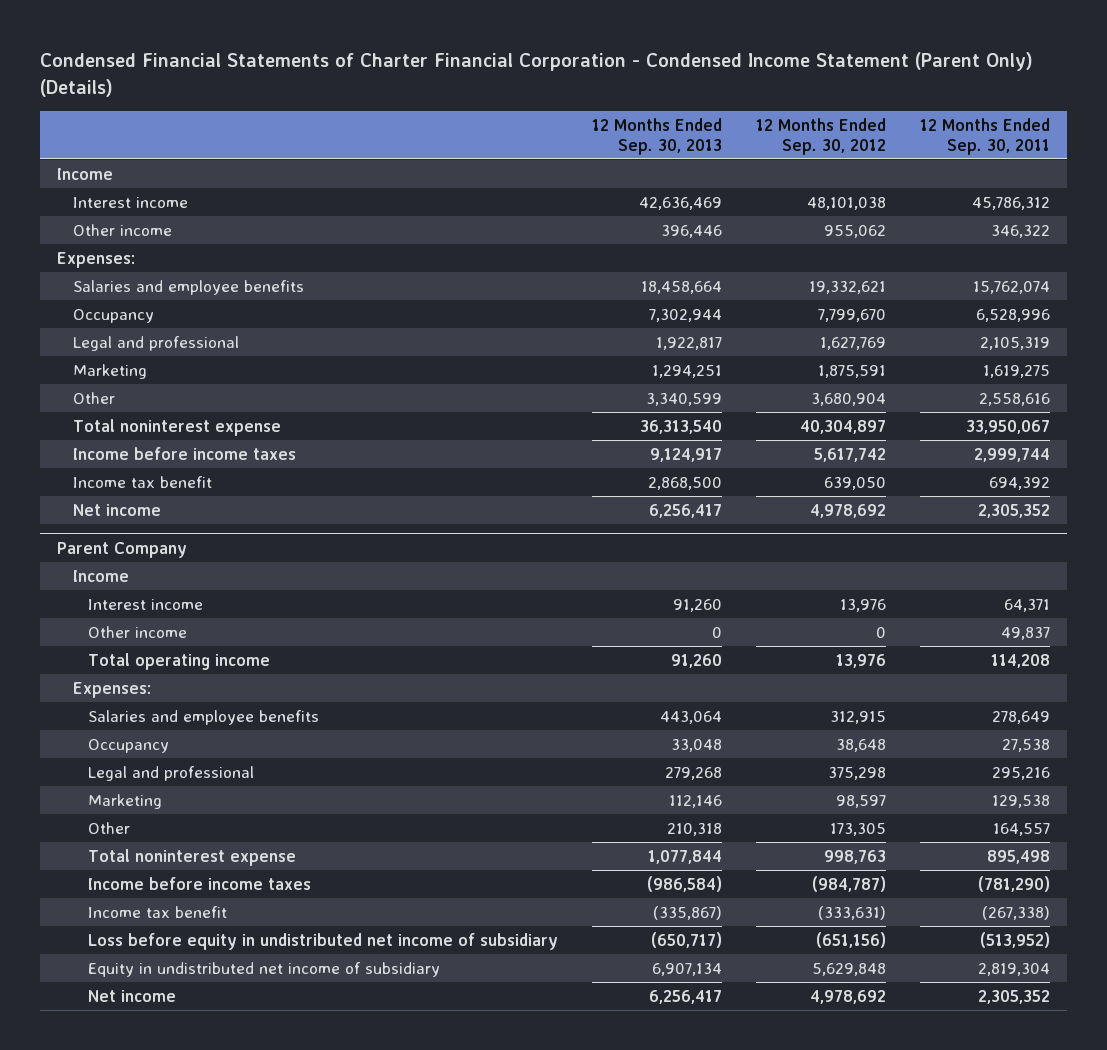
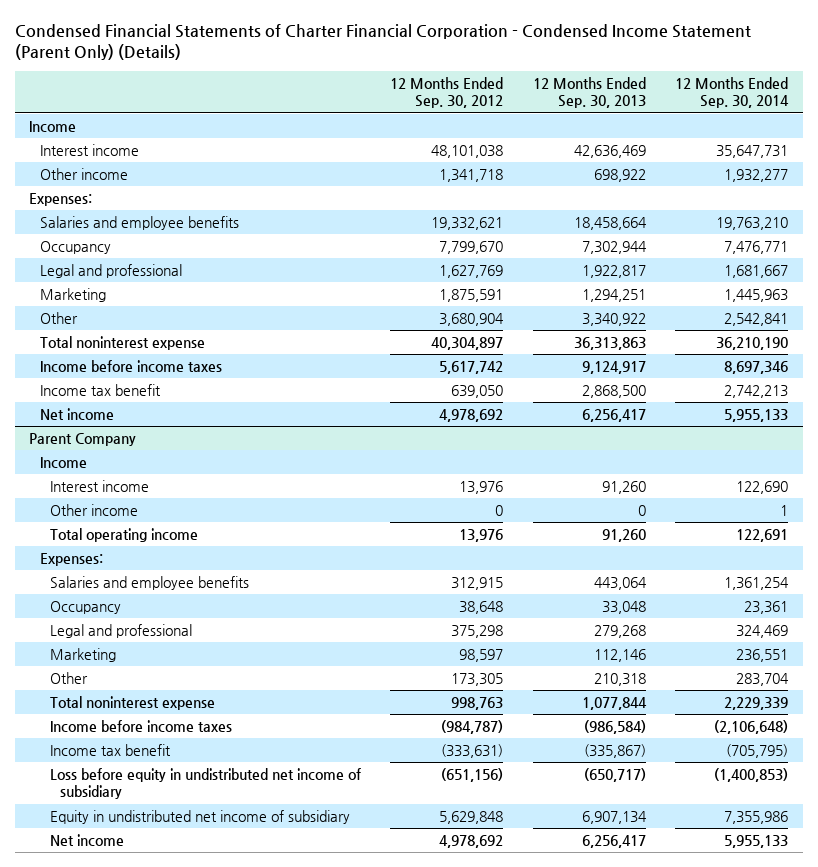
- | 12 Months Ended Sep. 30, 2013 | 12 Months Ended Sep. 30, 2012 | 12 Months Ended Sep. 30, 2011
+ | 12 Months Ended Sep. 30, 2012 | 12 Months Ended Sep. 30, 2013 | 12 Months Ended Sep. 30, 2014
- Other income | 396,446 | 955,062 | 346,322
+ Other income | 1,341,718 | 698,922 | 1,932,277
- Other | 3,340,599 | 3,680,904 | 2,558,616
- Total noninterest expense | 36,313,540 | 40,304,897 | 33,950,067
+ Other | 3,680,904 | 3,340,922 | 2,542,841
+ Total noninterest expense | 40,304,897 | 36,313,863 | 36,210,190

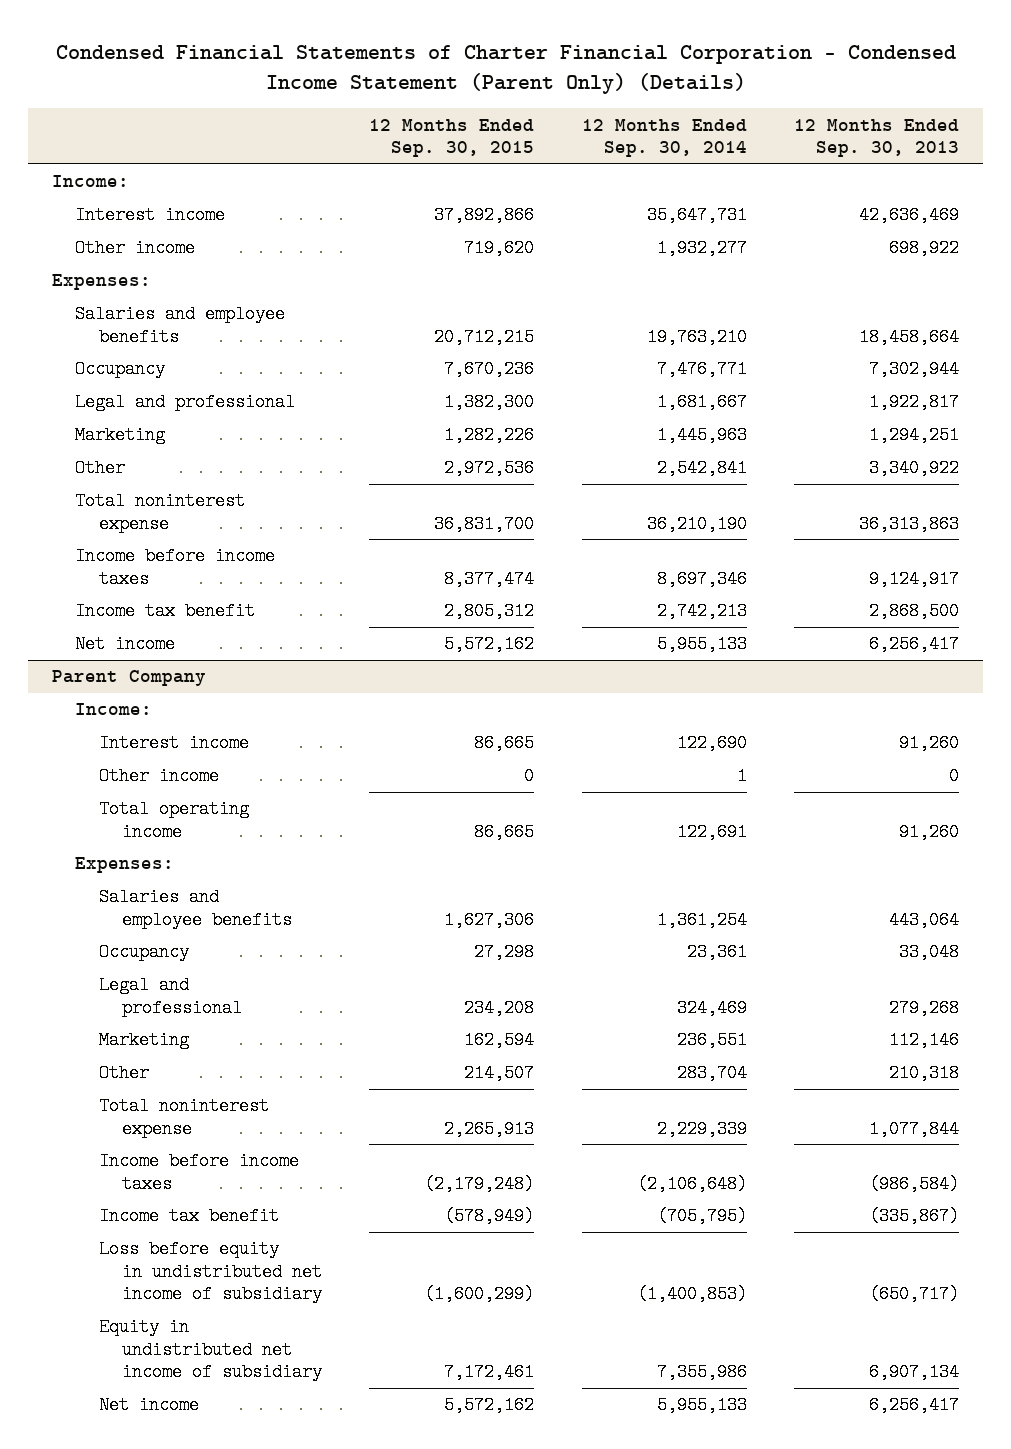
- | 12 Months Ended Sep. 30, 2012 | 12 Months Ended Sep. 30, 2013 | 12 Months Ended Sep. 30, 2014
+ | 12 Months Ended Sep. 30, 2015 | 12 Months Ended Sep. 30, 2014 | 12 Months Ended Sep. 30, 2013
- Income
+ Income:
@ Parent Company
- Income
+ Income:

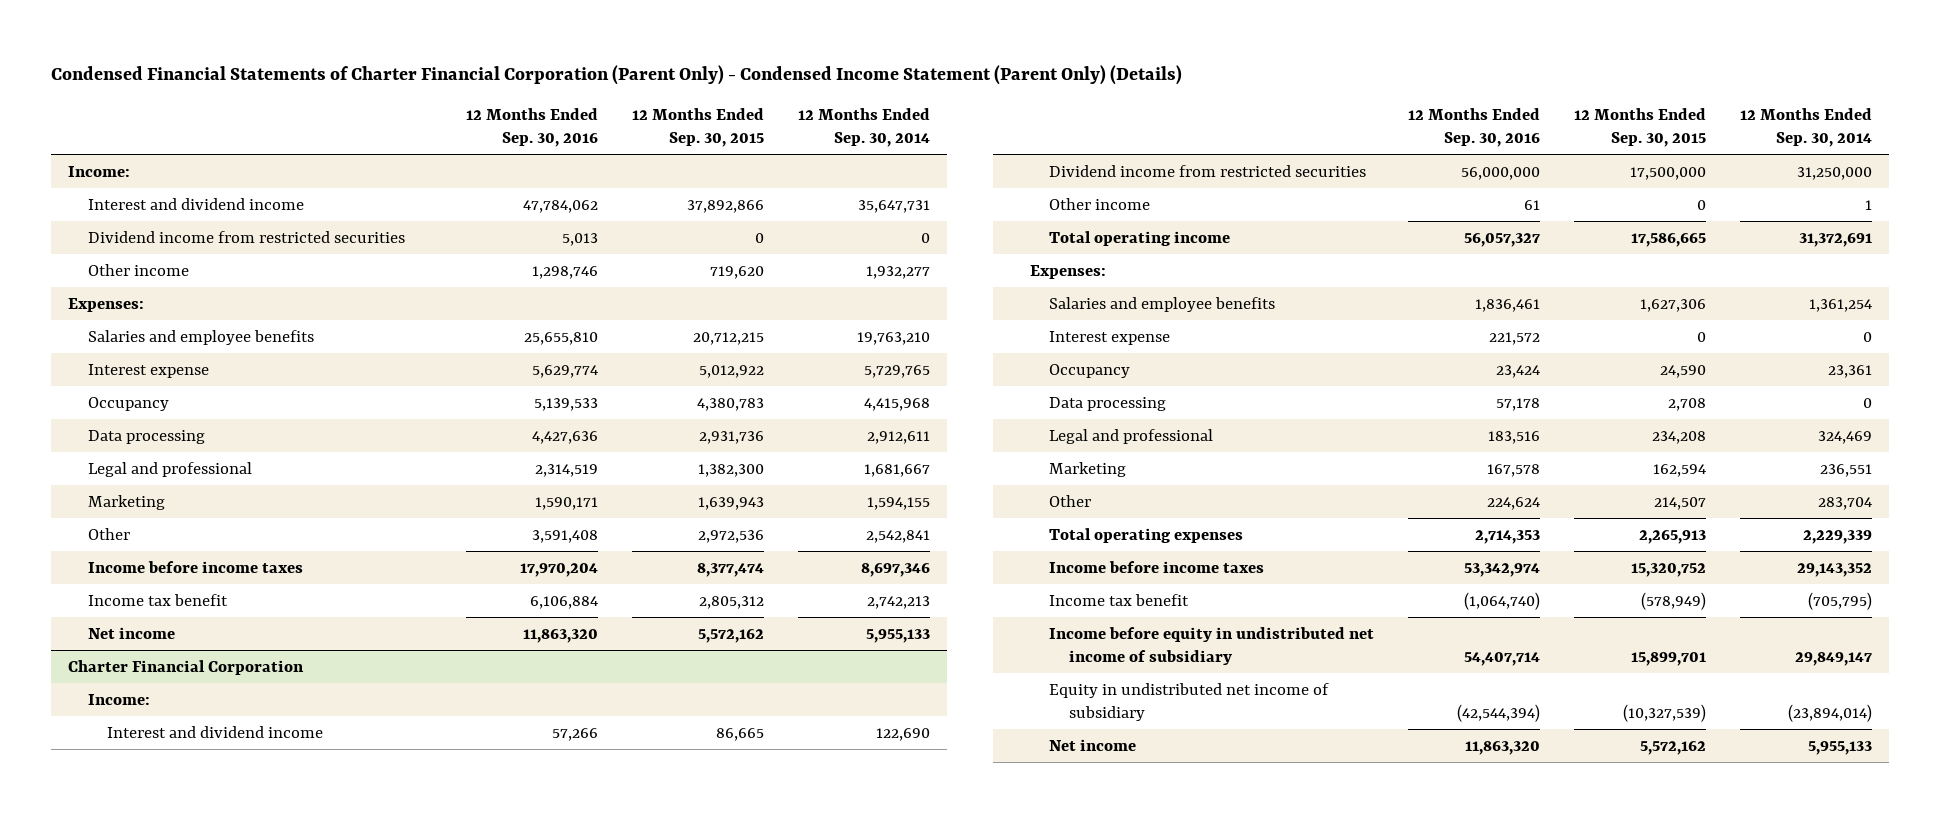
- Condensed Financial Statements of Charter Financial Corporation - Condensed Income Statement (Parent Only) (Details)
+ Condensed Financial Statements of Charter Financial Corporation (Parent Only) - Condensed Income Statement (Parent Only) (Details)
- | 12 Months Ended Sep. 30, 2015 | 12 Months Ended Sep. 30, 2014 | 12 Months Ended Sep. 30, 2013
+ | 12 Months Ended Sep. 30, 2016 | 12 Months Ended Sep. 30, 2015 | 12 Months Ended Sep. 30, 2014
- Interest income | 37,892,866 | 35,647,731 | 42,636,469
+ Interest and dividend income | 47,784,062 | 37,892,866 | 35,647,731
+ Dividend income from restricted securities | 5,013 | 0 | 0
- Occupancy | 7,670,236 | 7,476,771 | 7,302,944
+ Interest expense | 5,629,774 | 5,012,922 | 5,729,765
+ Occupancy | 5,139,533 | 4,380,783 | 4,415,968
+ Data processing | 4,427,636 | 2,931,736 | 2,912,611
- Marketing | 1,282,226 | 1,445,963 | 1,294,251
+ Marketing | 1,590,171 | 1,639,943 | 1,594,155
- Total noninterest expense | 36,831,700 | 36,210,190 | 36,313,863
- Parent Company
+ Charter Financial Corporation
- Interest income | 86,665 | 122,690 | 91,260
+ Interest and dividend income | 57,266 | 86,665 | 122,690
+ Dividend income from restricted securities | 56,000,000 | 17,500,000 | 31,250,000
- Total operating income | 86,665 | 122,691 | 91,260
+ Total operating income | 56,057,327 | 17,586,665 | 31,372,691
- Occupancy | 27,298 | 23,361 | 33,048
+ Interest expense | 221,572 | 0 | 0
+ Occupancy | 23,424 | 24,590 | 23,361
+ Data processing | 57,178 | 2,708 | 0
- Total noninterest expense | 2,265,913 | 2,229,339 | 1,077,844
- Income before income taxes | (2,179,248) | (2,106,648) | (986,584)
+ Total operating expenses | 2,714,353 | 2,265,913 | 2,229,339
+ Income before income taxes | 53,342,974 | 15,320,752 | 29,143,352
- Loss before equity in undistributed net income of subsidiary | (1,600,299) | (1,400,853) | (650,717)
- Equity in undistributed net income of subsidiary | 7,172,461 | 7,355,986 | 6,907,134
+ Income before equity in undistributed net income of subsidiary | 54,407,714 | 15,899,701 | 29,849,147
+ Equity in undistributed net income of subsidiary | (42,544,394) | (10,327,539) | (23,894,014)

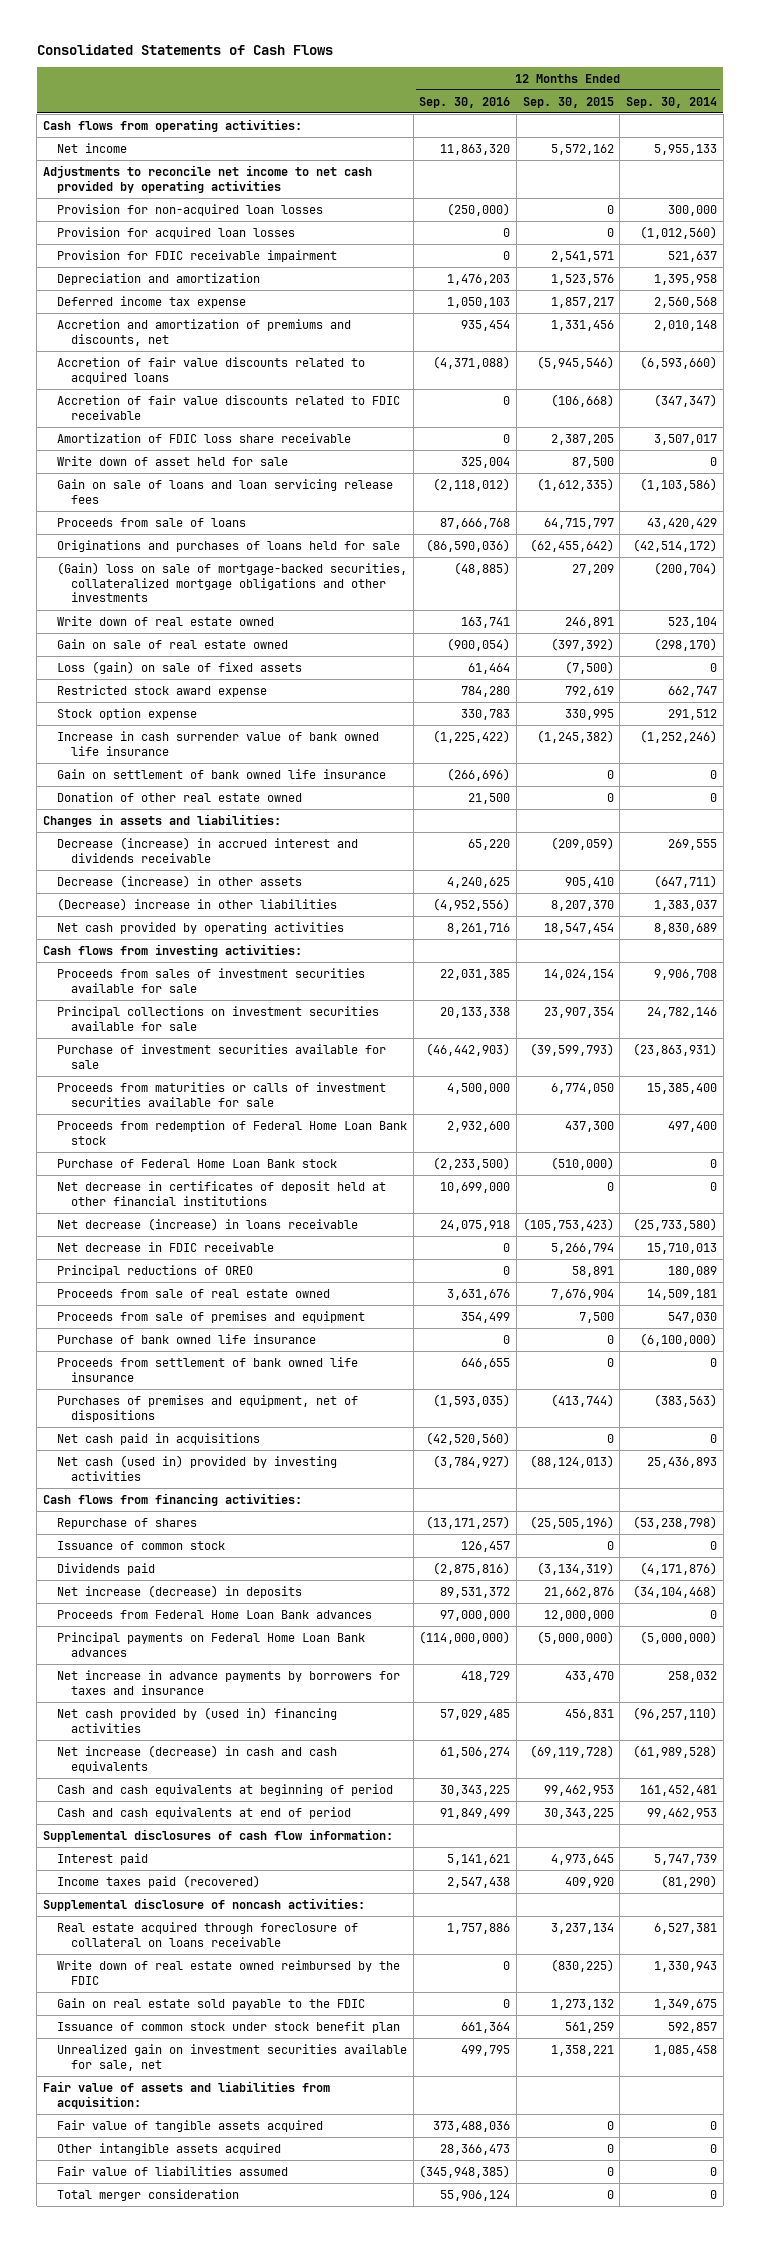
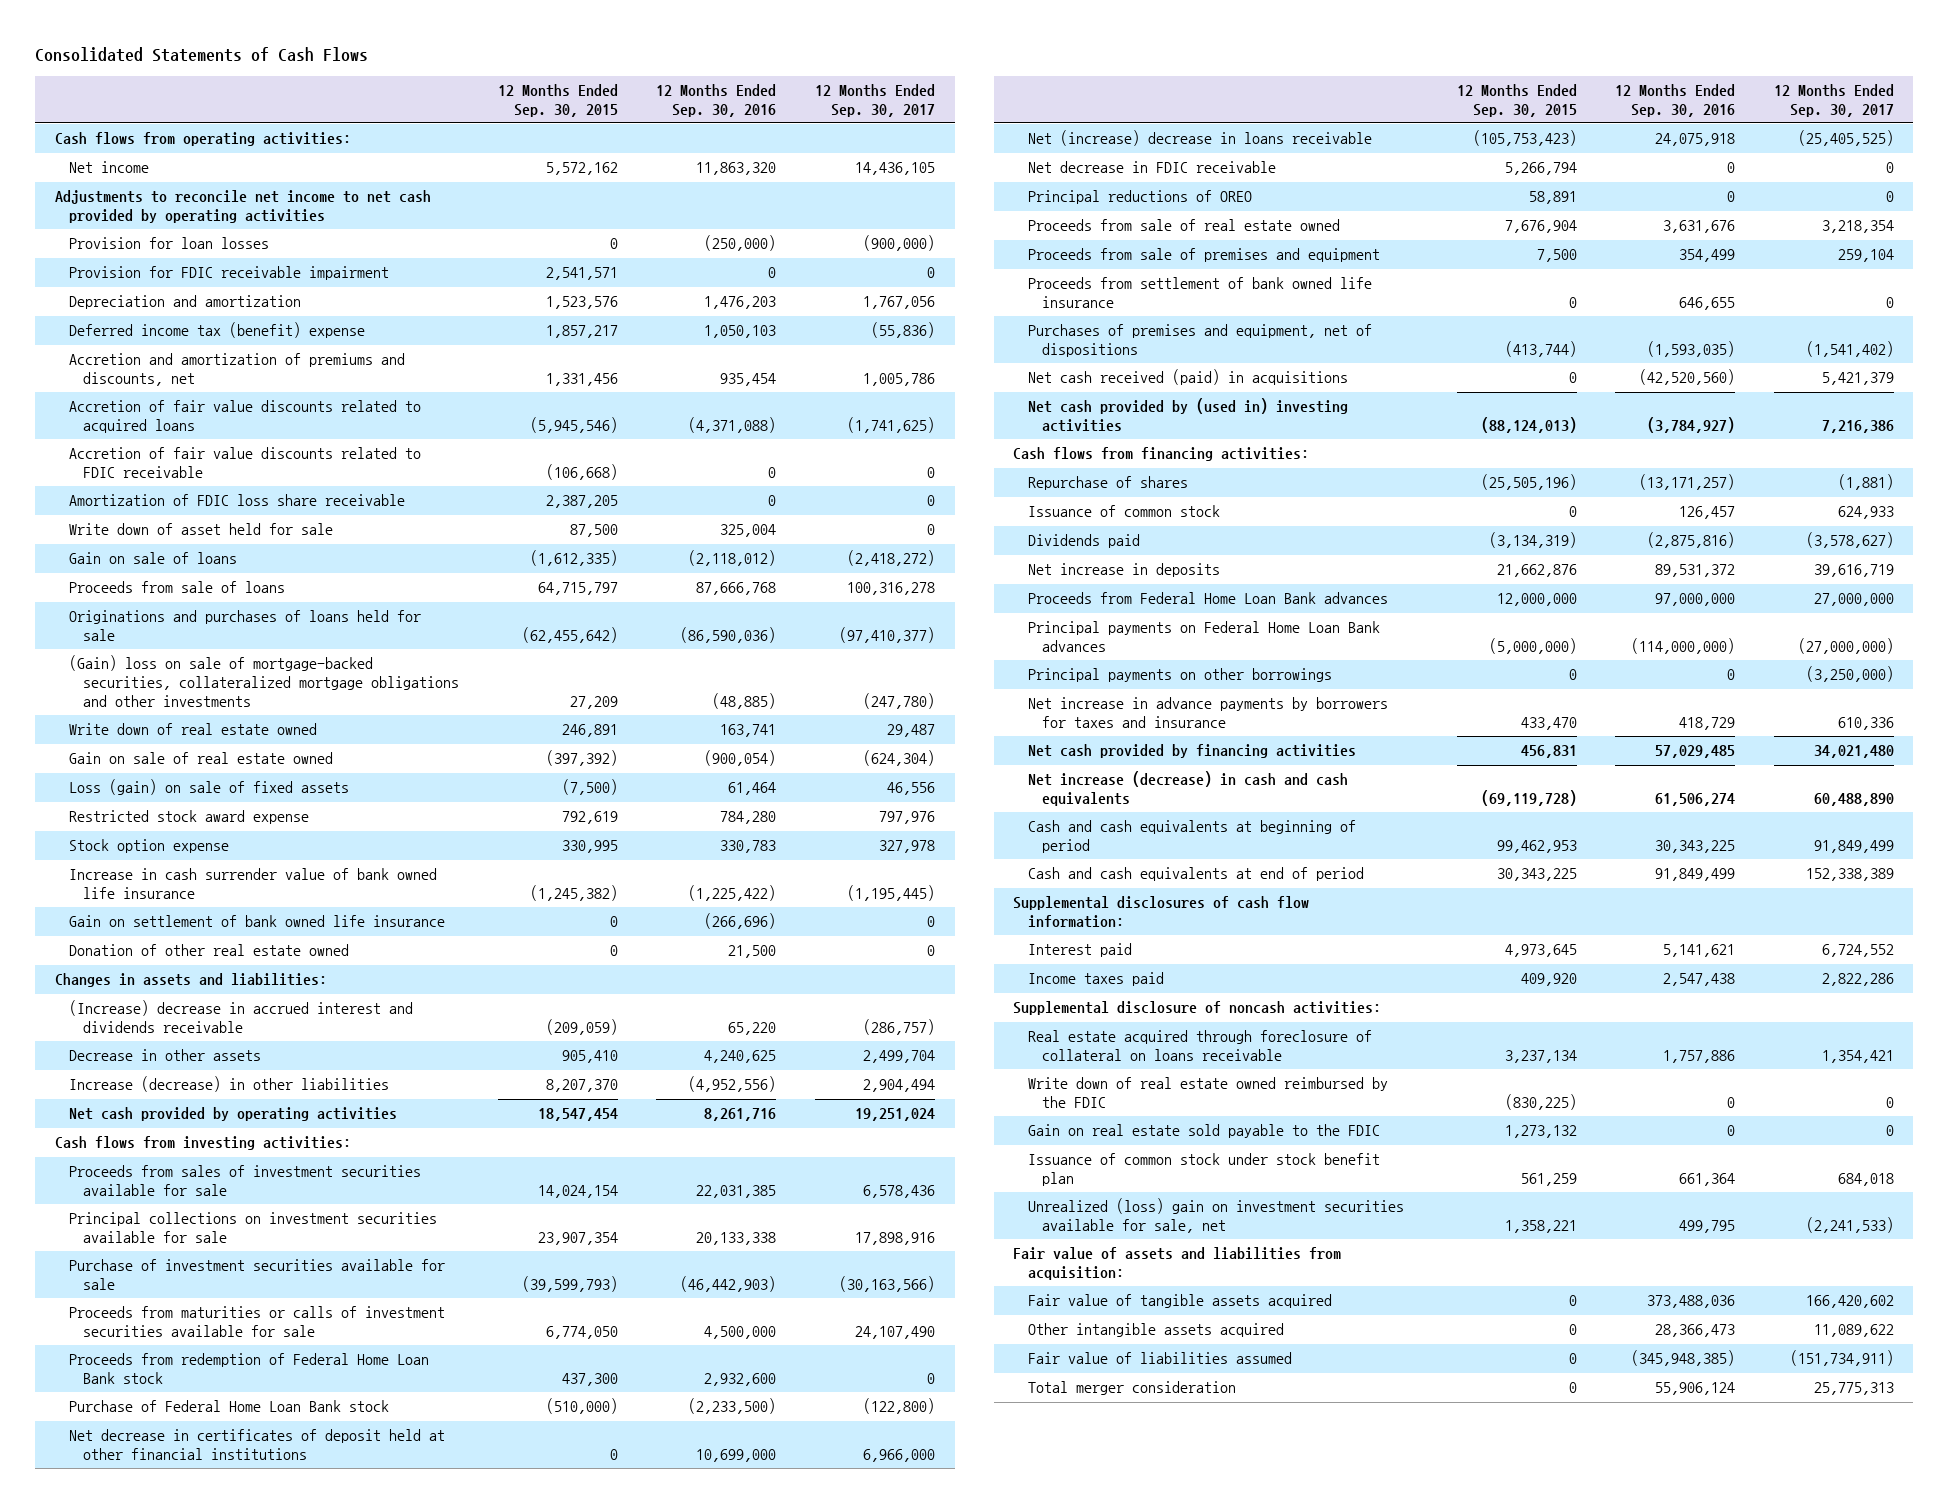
- | 12 Months Ended Sep. 30, 2016 | 12 Months Ended Sep. 30, 2015 | 12 Months Ended Sep. 30, 2014
+ | 12 Months Ended Sep. 30, 2015 | 12 Months Ended Sep. 30, 2016 | 12 Months Ended Sep. 30, 2017
- Provision for non-acquired loan losses | (250,000) | 0 | 300,000
- Provision for acquired loan losses | 0 | 0 | (1,012,560)
+ Provision for loan losses | 0 | (250,000) | (900,000)
- Deferred income tax expense | 1,050,103 | 1,857,217 | 2,560,568
+ Deferred income tax (benefit) expense | 1,857,217 | 1,050,103 | (55,836)
- Gain on sale of loans and loan servicing release fees | (2,118,012) | (1,612,335) | (1,103,586)
+ Gain on sale of loans | (1,612,335) | (2,118,012) | (2,418,272)
- Decrease (increase) in accrued interest and dividends receivable | 65,220 | (209,059) | 269,555
- Decrease (increase) in other assets | 4,240,625 | 905,410 | (647,711)
- (Decrease) increase in other liabilities | (4,952,556) | 8,207,370 | 1,383,037
+ (Increase) decrease in accrued interest and dividends receivable | (209,059) | 65,220 | (286,757)
+ Decrease in other assets | 905,410 | 4,240,625 | 2,499,704
+ Increase (decrease) in other liabilities | 8,207,370 | (4,952,556) | 2,904,494
- Net decrease (increase) in loans receivable | 24,075,918 | (105,753,423) | (25,733,580)
+ Net (increase) decrease in loans receivable | (105,753,423) | 24,075,918 | (25,405,525)
- Purchase of bank owned life insurance | 0 | 0 | (6,100,000)
- Net cash paid in acquisitions | (42,520,560) | 0 | 0
- Net cash (used in) provided by investing activities | (3,784,927) | (88,124,013) | 25,436,893
+ Net cash received (paid) in acquisitions | 0 | (42,520,560) | 5,421,379
+ Net cash provided by (used in) investing activities | (88,124,013) | (3,784,927) | 7,216,386
- Net increase (decrease) in deposits | 89,531,372 | 21,662,876 | (34,104,468)
+ Net increase in deposits | 21,662,876 | 89,531,372 | 39,616,719
+ Principal payments on other borrowings | 0 | 0 | (3,250,000)
- Net cash provided by (used in) financing activities | 57,029,485 | 456,831 | (96,257,110)
+ Net cash provided by financing activities | 456,831 | 57,029,485 | 34,021,480
- Income taxes paid (recovered) | 2,547,438 | 409,920 | (81,290)
+ Income taxes paid | 409,920 | 2,547,438 | 2,822,286
- Unrealized gain on investment securities available for sale, net | 499,795 | 1,358,221 | 1,085,458
+ Unrealized (loss) gain on investment securities available for sale, net | 1,358,221 | 499,795 | (2,241,533)

